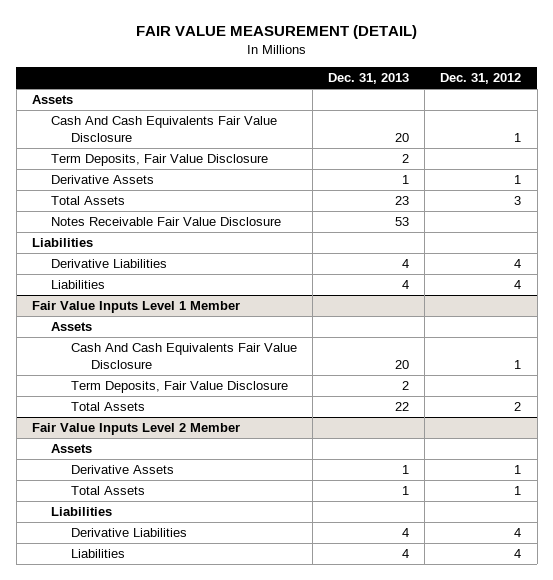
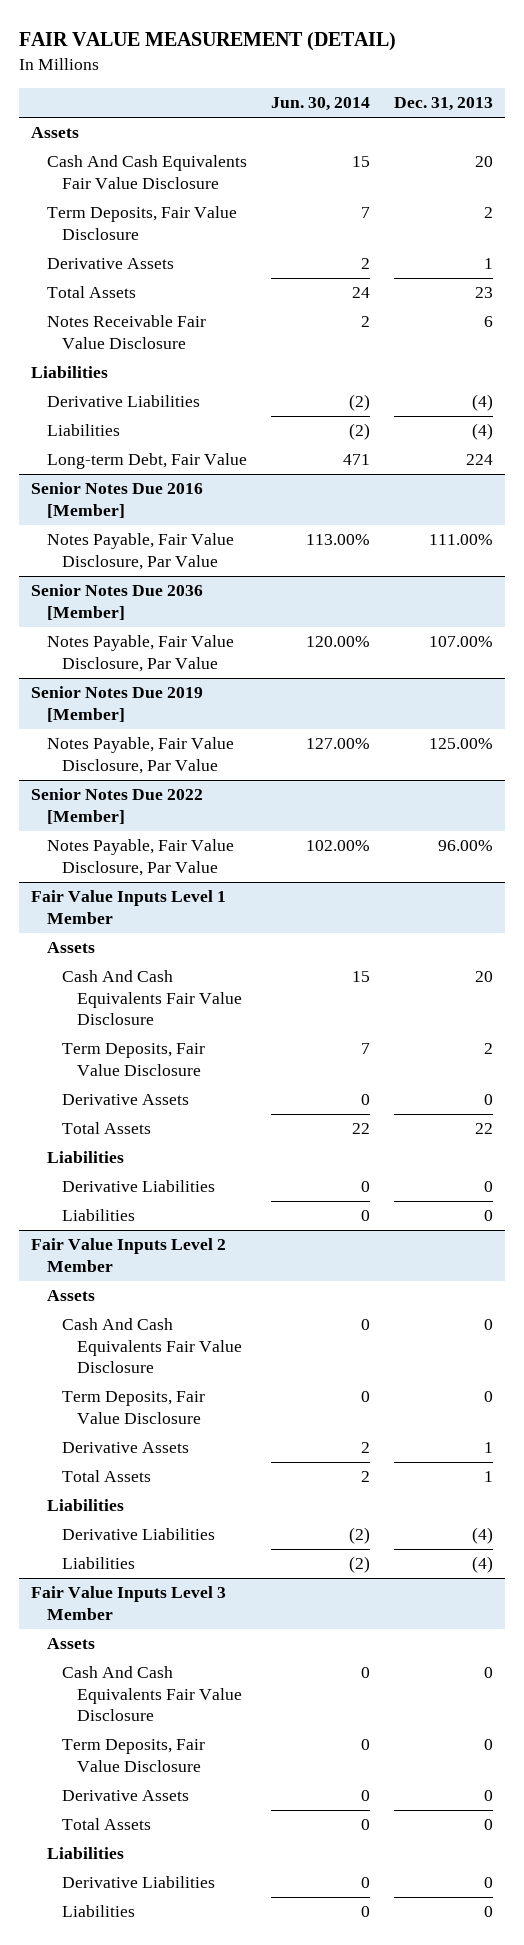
- | Dec. 31, 2013 | Dec. 31, 2012
+ | Jun. 30, 2014 | Dec. 31, 2013
- Notes Receivable Fair Value Disclosure | 53 |
+ Notes Receivable Fair Value Disclosure | 2 | 6
- Derivative Liabilities | 4 | 4
- Liabilities | 4 | 4
+ Derivative Liabilities | (2) | (4)
+ Liabilities | (2) | (4)
+ Long-term Debt, Fair Value | 471 | 224
+ Senior Notes Due 2016 [Member]
+ Notes Payable, Fair Value Disclosure, Par Value | 113.00% | 111.00%
+ Senior Notes Due 2036 [Member]
+ Notes Payable, Fair Value Disclosure, Par Value | 120.00% | 107.00%
+ Senior Notes Due 2019 [Member]
+ Notes Payable, Fair Value Disclosure, Par Value | 127.00% | 125.00%
+ Senior Notes Due 2022 [Member]
+ Notes Payable, Fair Value Disclosure, Par Value | 102.00% | 96.00%
@ Fair Value Inputs Level 1 Member
+ Derivative Assets | 0 | 0
+ Liabilities
+ Derivative Liabilities | 0 | 0
+ Liabilities | 0 | 0
@ Fair Value Inputs Level 2 Member
+ Cash And Cash Equivalents Fair Value Disclosure | 0 | 0
+ Term Deposits, Fair Value Disclosure | 0 | 0
- Derivative Liabilities | 4 | 4
- Liabilities | 4 | 4
+ Derivative Liabilities | (2) | (4)
+ Liabilities | (2) | (4)
+ Fair Value Inputs Level 3 Member
+ Assets
+ Cash And Cash Equivalents Fair Value Disclosure | 0 | 0
+ Term Deposits, Fair Value Disclosure | 0 | 0
+ Derivative Assets | 0 | 0
+ Total Assets | 0 | 0
+ Liabilities
+ Derivative Liabilities | 0 | 0
+ Liabilities | 0 | 0

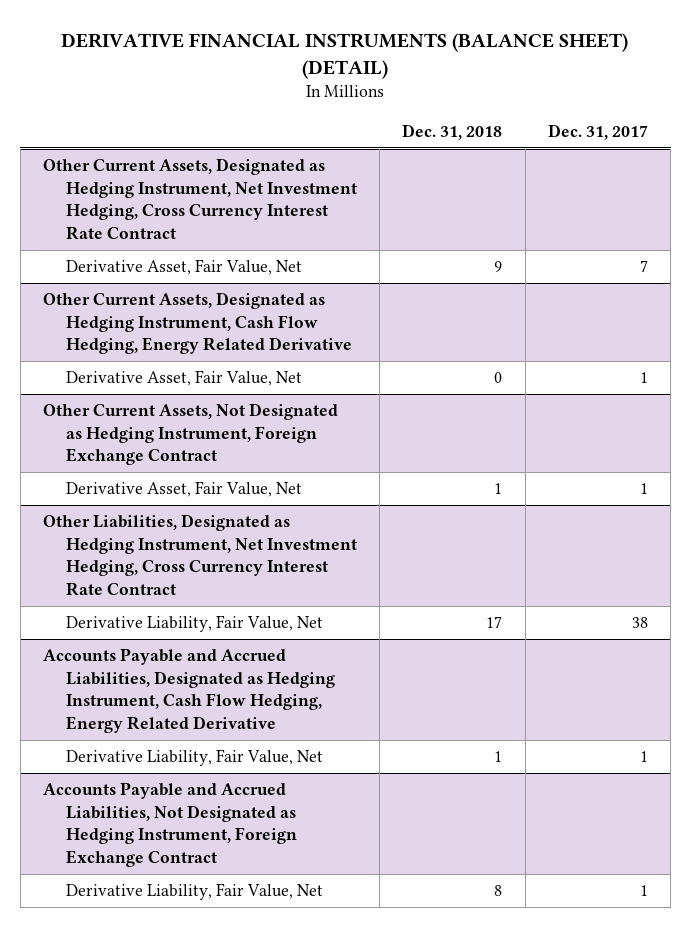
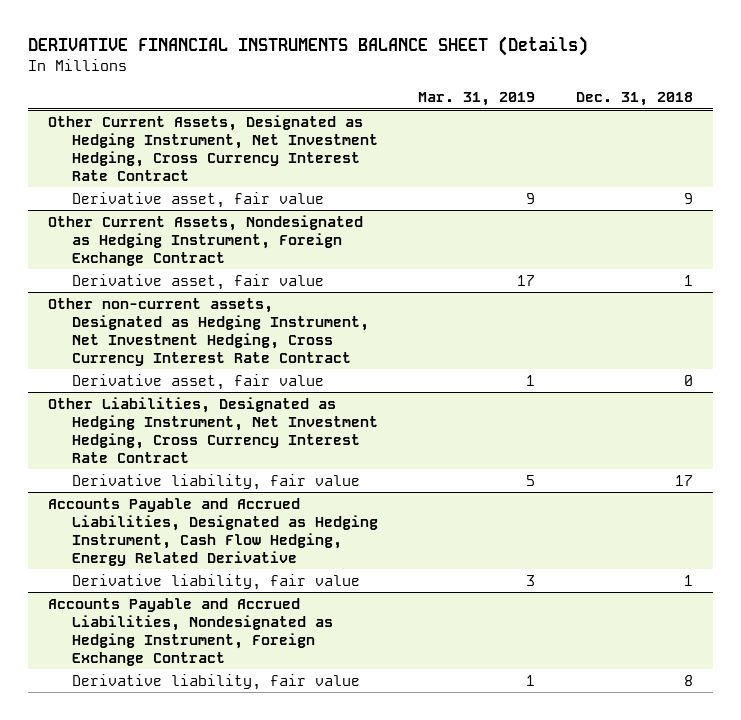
- DERIVATIVE FINANCIAL INSTRUMENTS (BALANCE SHEET) (DETAIL)
+ DERIVATIVE FINANCIAL INSTRUMENTS BALANCE SHEET (Details)
- | Dec. 31, 2018 | Dec. 31, 2017
+ | Mar. 31, 2019 | Dec. 31, 2018
@ Other Current Assets, Designated as Hedging Instrument, Net Investment Hedging, Cross Currency Interest Rate Contract
- Derivative Asset, Fair Value, Net | 9 | 7
- Other Current Assets, Designated as Hedging Instrument, Cash Flow Hedging, Energy Related Derivative
- Derivative Asset, Fair Value, Net | 0 | 1
- Other Current Assets, Not Designated as Hedging Instrument, Foreign Exchange Contract
- Derivative Asset, Fair Value, Net | 1 | 1
@ Other Current Assets, Designated as Hedging Instrument, Net Investment Hedging, Cross Currency Interest Rate Contract
+ Derivative asset, fair value | 9 | 9
+ Other Current Assets, Nondesignated as Hedging Instrument, Foreign Exchange Contract
+ Derivative asset, fair value | 17 | 1
+ Other non-current assets, Designated as Hedging Instrument, Net Investment Hedging, Cross Currency Interest Rate Contract
+ Derivative asset, fair value | 1 | 0
@ Other Liabilities, Designated as Hedging Instrument, Net Investment Hedging, Cross Currency Interest Rate Contract
- Derivative Liability, Fair Value, Net | 17 | 38
+ Derivative liability, fair value | 5 | 17
@ Accounts Payable and Accrued Liabilities, Designated as Hedging Instrument, Cash Flow Hedging, Energy Related Derivative
- Derivative Liability, Fair Value, Net | 1 | 1
- Accounts Payable and Accrued Liabilities, Not Designated as Hedging Instrument, Foreign Exchange Contract
- Derivative Liability, Fair Value, Net | 8 | 1
@ Accounts Payable and Accrued Liabilities, Designated as Hedging Instrument, Cash Flow Hedging, Energy Related Derivative
+ Derivative liability, fair value | 3 | 1
+ Accounts Payable and Accrued Liabilities, Nondesignated as Hedging Instrument, Foreign Exchange Contract
+ Derivative liability, fair value | 1 | 8

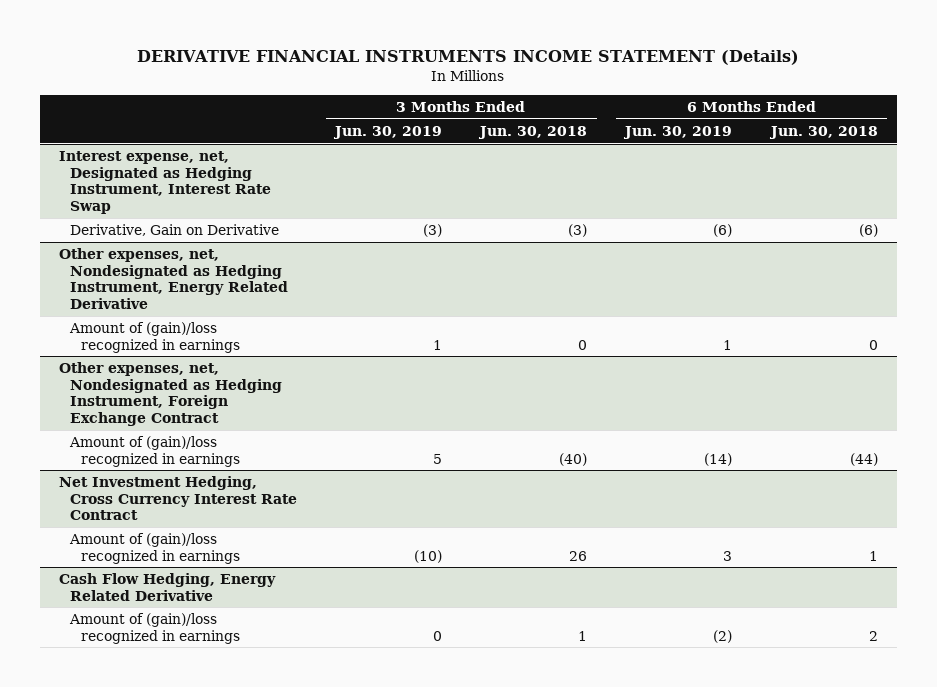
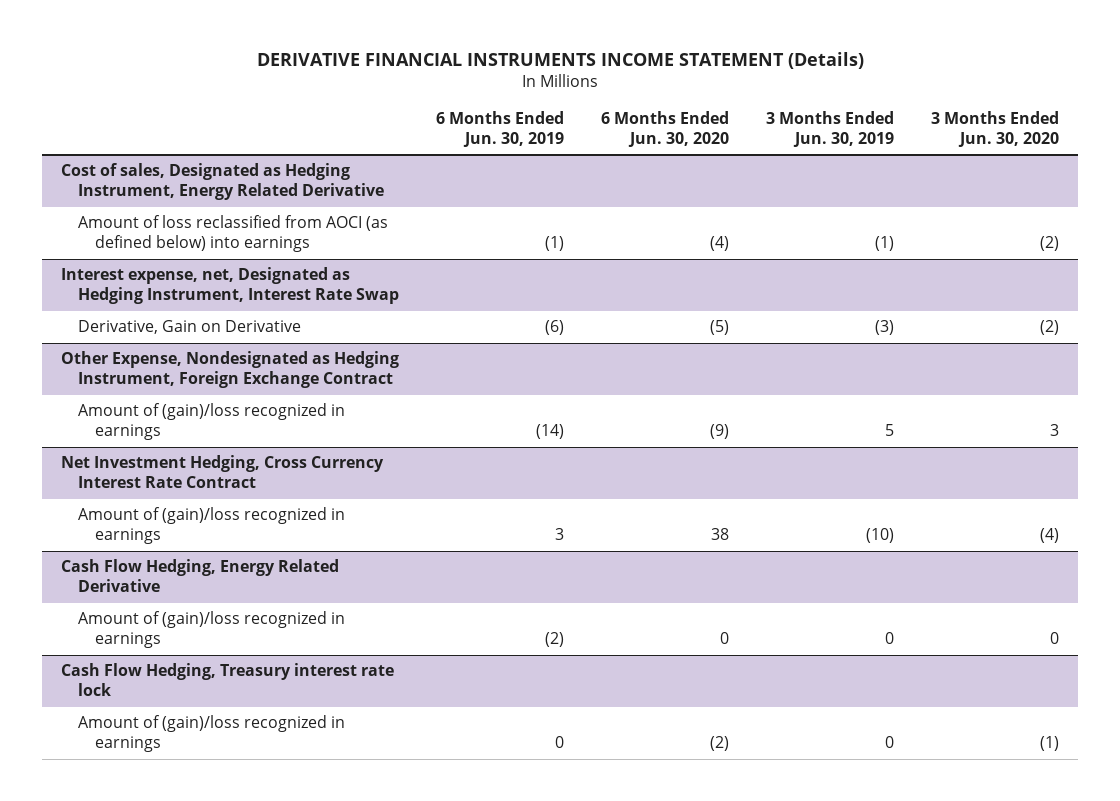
- | 3 Months Ended Jun. 30, 2019 | 3 Months Ended Jun. 30, 2018 | 6 Months Ended Jun. 30, 2019 | 6 Months Ended Jun. 30, 2018
+ | 6 Months Ended Jun. 30, 2019 | 6 Months Ended Jun. 30, 2020 | 3 Months Ended Jun. 30, 2019 | 3 Months Ended Jun. 30, 2020
+ Cost of sales, Designated as Hedging Instrument, Energy Related Derivative
+ Amount of loss reclassified from AOCI (as defined below) into earnings | (1) | (4) | (1) | (2)
- Other expenses, net, Nondesignated as Hedging Instrument, Energy Related Derivative
- Amount of (gain)/loss recognized in earnings | 1 | 0 | 1 | 0
- Other expenses, net, Nondesignated as Hedging Instrument, Foreign Exchange Contract
+ Other Expense, Nondesignated as Hedging Instrument, Foreign Exchange Contract
+ Cash Flow Hedging, Treasury interest rate lock
+ Amount of (gain)/loss recognized in earnings | 0 | (2) | 0 | (1)

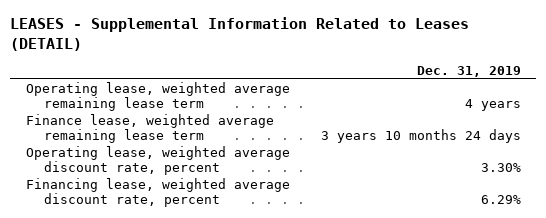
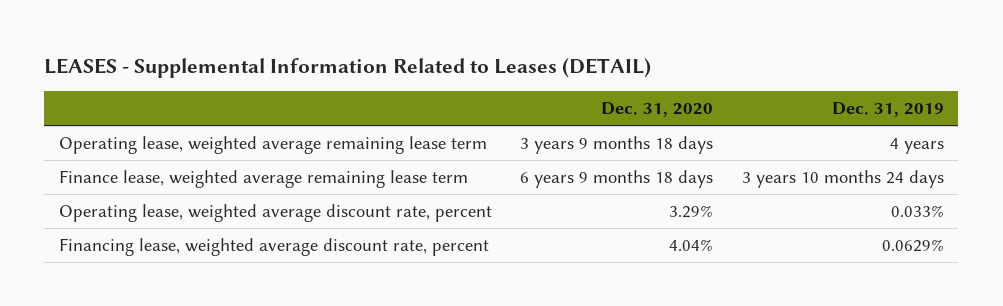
- | Dec. 31, 2019
+ | Dec. 31, 2020 | Dec. 31, 2019
- Operating lease, weighted average discount rate, percent | 3.30%
- Financing lease, weighted average discount rate, percent | 6.29%
+ Operating lease, weighted average discount rate, percent | 3.29% | 0.033%
+ Financing lease, weighted average discount rate, percent | 4.04% | 0.0629%

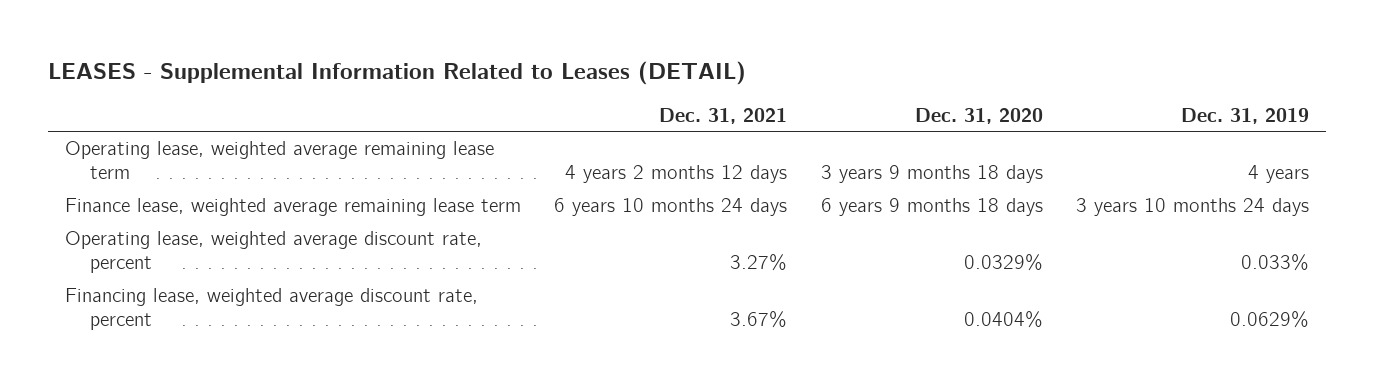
- | Dec. 31, 2020 | Dec. 31, 2019
+ | Dec. 31, 2021 | Dec. 31, 2020 | Dec. 31, 2019
- Operating lease, weighted average discount rate, percent | 3.29% | 0.033%
- Financing lease, weighted average discount rate, percent | 4.04% | 0.0629%
+ Operating lease, weighted average discount rate, percent | 3.27% | 0.0329% | 0.033%
+ Financing lease, weighted average discount rate, percent | 3.67% | 0.0404% | 0.0629%

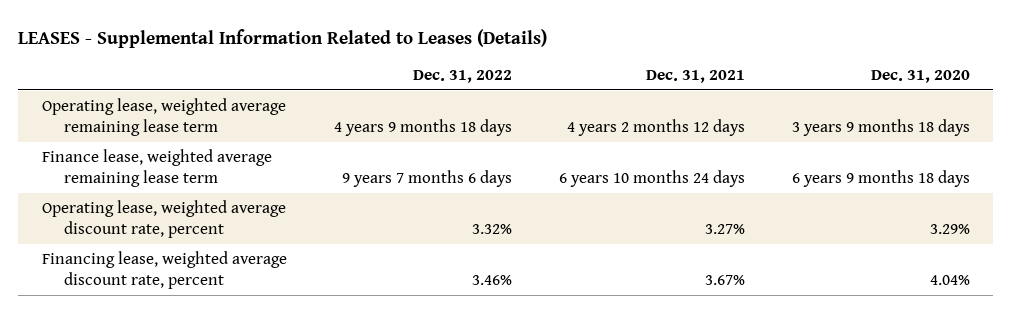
- LEASES - Supplemental Information Related to Leases (DETAIL)
+ LEASES - Supplemental Information Related to Leases (Details)
- | Dec. 31, 2021 | Dec. 31, 2020 | Dec. 31, 2019
+ | Dec. 31, 2022 | Dec. 31, 2021 | Dec. 31, 2020
- Operating lease, weighted average discount rate, percent | 3.27% | 0.0329% | 0.033%
- Financing lease, weighted average discount rate, percent | 3.67% | 0.0404% | 0.0629%
+ Operating lease, weighted average discount rate, percent | 3.32% | 3.27% | 3.29%
+ Financing lease, weighted average discount rate, percent | 3.46% | 3.67% | 4.04%

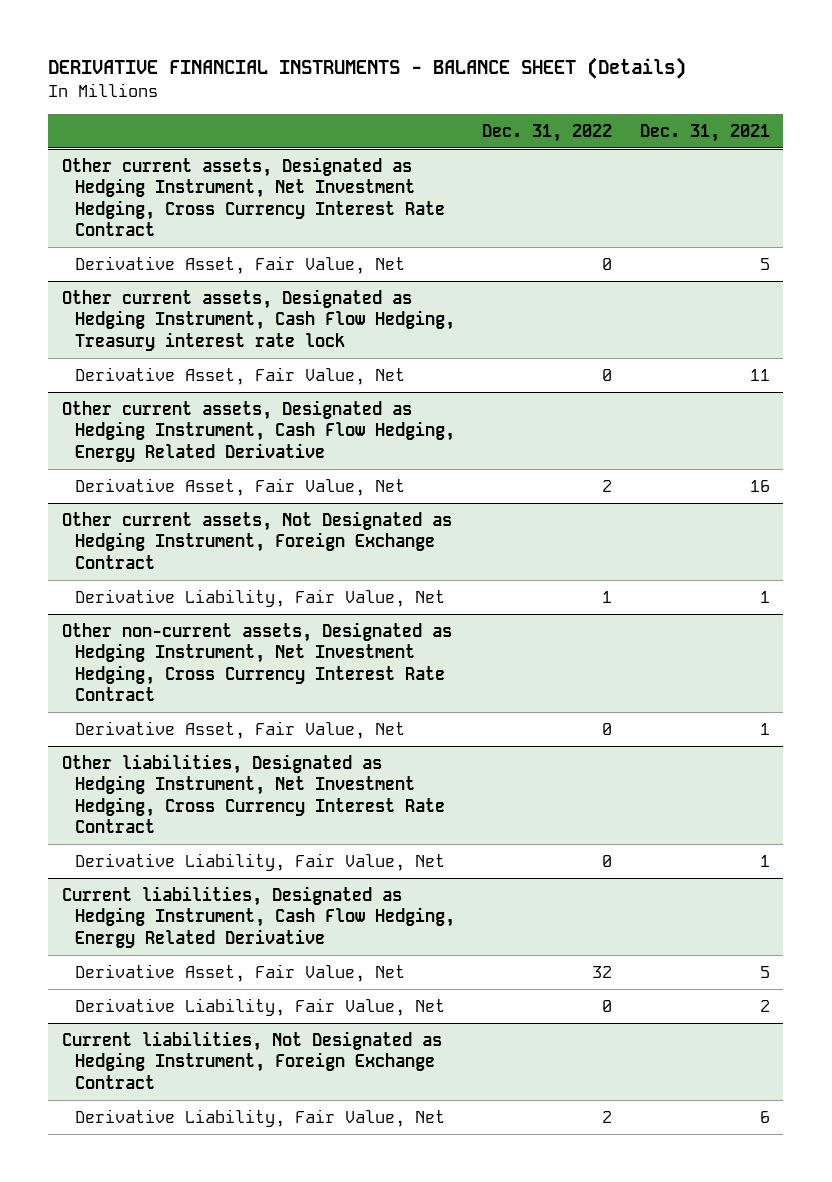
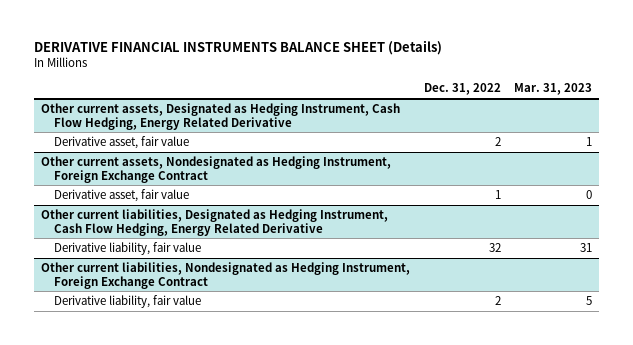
- DERIVATIVE FINANCIAL INSTRUMENTS - BALANCE SHEET (Details)
+ DERIVATIVE FINANCIAL INSTRUMENTS BALANCE SHEET (Details)
- | Dec. 31, 2022 | Dec. 31, 2021
+ | Dec. 31, 2022 | Mar. 31, 2023
- Other current assets, Designated as Hedging Instrument, Net Investment Hedging, Cross Currency Interest Rate Contract
- Derivative Asset, Fair Value, Net | 0 | 5
- Other current assets, Designated as Hedging Instrument, Cash Flow Hedging, Treasury interest rate lock
- Derivative Asset, Fair Value, Net | 0 | 11
@ Other current assets, Designated as Hedging Instrument, Cash Flow Hedging, Energy Related Derivative
- Derivative Asset, Fair Value, Net | 2 | 16
- Other current assets, Not Designated as Hedging Instrument, Foreign Exchange Contract
- Derivative Liability, Fair Value, Net | 1 | 1
- Other non-current assets, Designated as Hedging Instrument, Net Investment Hedging, Cross Currency Interest Rate Contract
- Derivative Asset, Fair Value, Net | 0 | 1
- Other liabilities, Designated as Hedging Instrument, Net Investment Hedging, Cross Currency Interest Rate Contract
- Derivative Liability, Fair Value, Net | 0 | 1
- Current liabilities, Designated as Hedging Instrument, Cash Flow Hedging, Energy Related Derivative
- Derivative Asset, Fair Value, Net | 32 | 5
- Derivative Liability, Fair Value, Net | 0 | 2
- Current liabilities, Not Designated as Hedging Instrument, Foreign Exchange Contract
- Derivative Liability, Fair Value, Net | 2 | 6
@ Other current assets, Designated as Hedging Instrument, Cash Flow Hedging, Energy Related Derivative
+ Derivative asset, fair value | 2 | 1
+ Other current assets, Nondesignated as Hedging Instrument, Foreign Exchange Contract
+ Derivative asset, fair value | 1 | 0
+ Other current liabilities, Designated as Hedging Instrument, Cash Flow Hedging, Energy Related Derivative
+ Derivative liability, fair value | 32 | 31
+ Other current liabilities, Nondesignated as Hedging Instrument, Foreign Exchange Contract
+ Derivative liability, fair value | 2 | 5

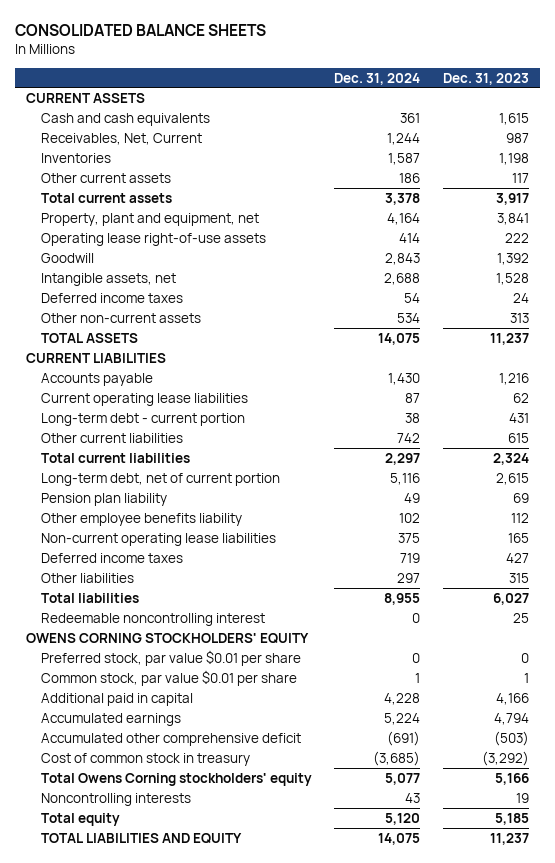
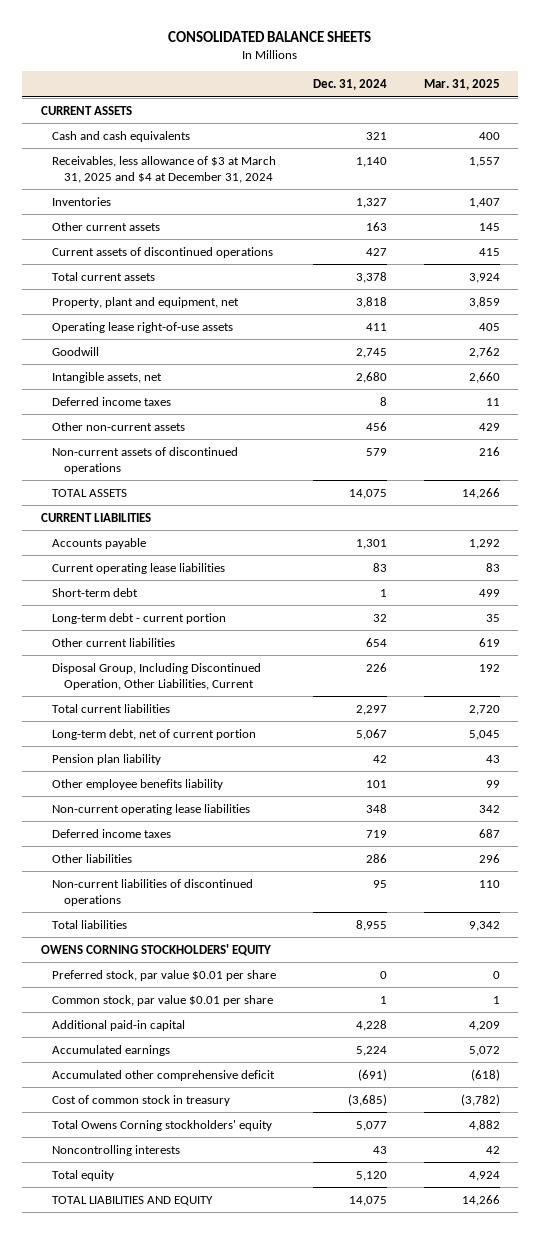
- | Dec. 31, 2024 | Dec. 31, 2023
+ | Dec. 31, 2024 | Mar. 31, 2025
- Cash and cash equivalents | 361 | 1,615
- Receivables, Net, Current | 1,244 | 987
- Inventories | 1,587 | 1,198
- Other current assets | 186 | 117
+ Cash and cash equivalents | 321 | 400
+ Receivables, less allowance of $3 at March 31, 2025 and $4 at December 31, 2024 | 1,140 | 1,557
+ Inventories | 1,327 | 1,407
+ Other current assets | 163 | 145
+ Current assets of discontinued operations | 427 | 415
- Property, plant and equipment, net | 4,164 | 3,841
- Operating lease right-of-use assets | 414 | 222
- Goodwill | 2,843 | 1,392
- Intangible assets, net | 2,688 | 1,528
- Deferred income taxes | 54 | 24
- Other non-current assets | 534 | 313
+ Property, plant and equipment, net | 3,818 | 3,859
+ Operating lease right-of-use assets | 411 | 405
+ Goodwill | 2,745 | 2,762
+ Intangible assets, net | 2,680 | 2,660
+ Deferred income taxes | 8 | 11
+ Other non-current assets | 456 | 429
+ Non-current assets of discontinued operations | 579 | 216
- Accounts payable | 1,430 | 1,216
- Current operating lease liabilities | 87 | 62
- Long-term debt - current portion | 38 | 431
- Other current liabilities | 742 | 615
+ Accounts payable | 1,301 | 1,292
+ Current operating lease liabilities | 83 | 83
+ Short-term debt | 1 | 499
+ Long-term debt - current portion | 32 | 35
+ Other current liabilities | 654 | 619
+ Disposal Group, Including Discontinued Operation, Other Liabilities, Current | 226 | 192
- Long-term debt, net of current portion | 5,116 | 2,615
- Pension plan liability | 49 | 69
- Other employee benefits liability | 102 | 112
- Non-current operating lease liabilities | 375 | 165
+ Long-term debt, net of current portion | 5,067 | 5,045
+ Pension plan liability | 42 | 43
+ Other employee benefits liability | 101 | 99
+ Non-current operating lease liabilities | 348 | 342
- Other liabilities | 297 | 315
+ Other liabilities | 286 | 296
+ Non-current liabilities of discontinued operations | 95 | 110
- Redeemable noncontrolling interest | 0 | 25
- Additional paid in capital | 4,228 | 4,166
+ Additional paid-in capital | 4,228 | 4,209

